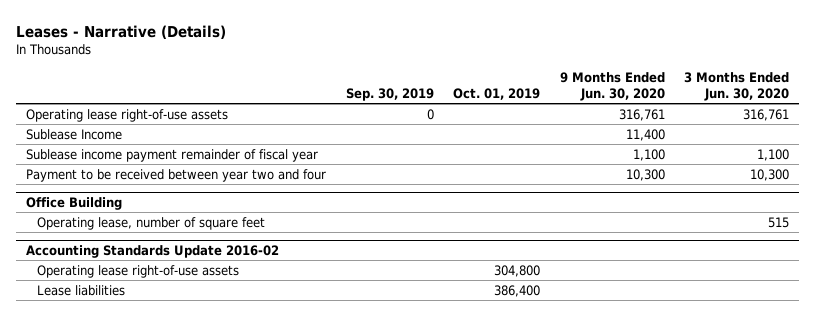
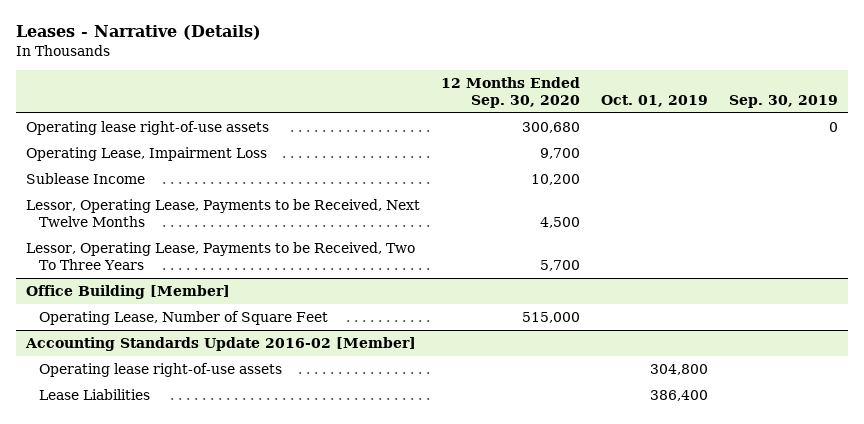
- | Sep. 30, 2019 | Oct. 01, 2019 | 9 Months Ended Jun. 30, 2020 | 3 Months Ended Jun. 30, 2020
+ | 12 Months Ended Sep. 30, 2020 | Oct. 01, 2019 | Sep. 30, 2019
+ Operating Lease, Impairment Loss | 9,700 | |
- Sublease income payment remainder of fiscal year | | | 1,100 | 1,100
- Payment to be received between year two and four | | | 10,300 | 10,300
- Office Building
- Operating lease, number of square feet | | | | 515
- Accounting Standards Update 2016-02
+ Lessor, Operating Lease, Payments to be Received, Next Twelve Months | 4,500 | |
+ Lessor, Operating Lease, Payments to be Received, Two To Three Years | 5,700 | |
+ Office Building [Member]
+ Operating Lease, Number of Square Feet | 515,000 | |
+ Accounting Standards Update 2016-02 [Member]
- Lease liabilities | | 386,400 | |
+ Lease Liabilities | | 386,400 |

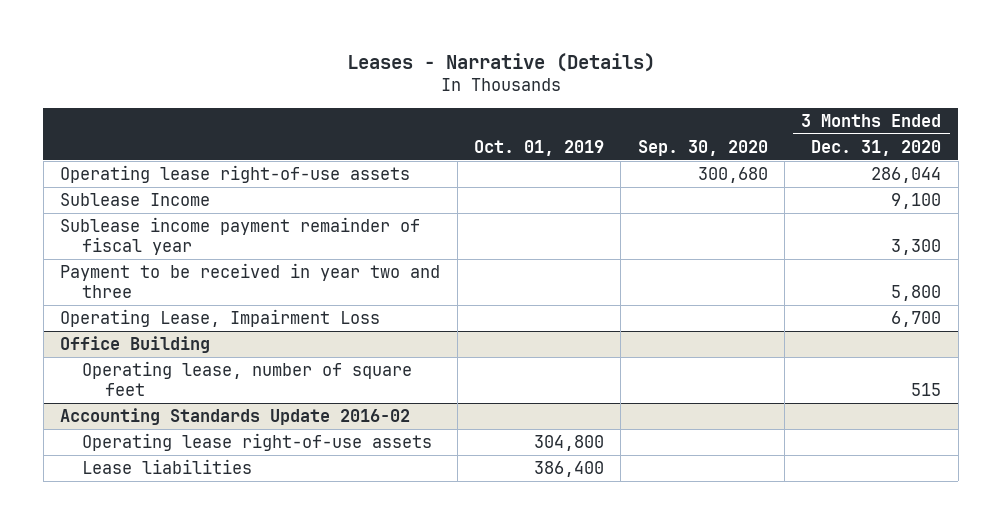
- | 12 Months Ended Sep. 30, 2020 | Oct. 01, 2019 | Sep. 30, 2019
+ | Oct. 01, 2019 | Sep. 30, 2020 | 3 Months Ended Dec. 31, 2020
- Lessor, Operating Lease, Payments to be Received, Next Twelve Months | 4,500 | |
- Lessor, Operating Lease, Payments to be Received, Two To Three Years | 5,700 | |
- Office Building [Member]
- Operating Lease, Number of Square Feet | 515,000 | |
- Accounting Standards Update 2016-02 [Member]
+ Sublease income payment remainder of fiscal year | | | 3,300
+ Payment to be received in year two and three | | | 5,800
moved down: Operating Lease, Impairment Loss | | | 6,700
+ Office Building
+ Operating lease, number of square feet | | | 515
+ Accounting Standards Update 2016-02
- Lease Liabilities | | 386,400 |
+ Lease liabilities | 386,400 | |

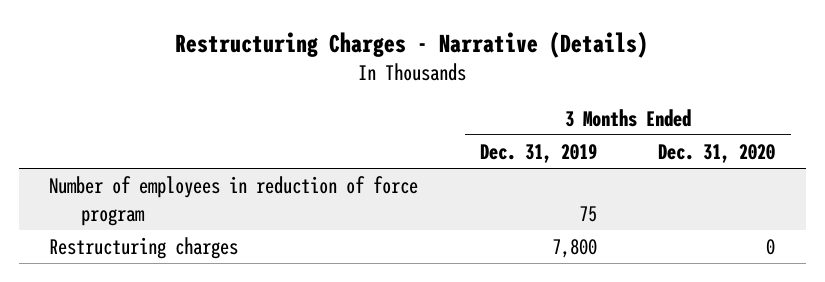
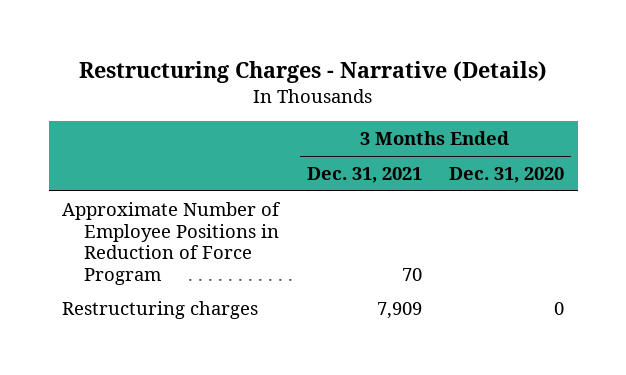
- | 3 Months Ended Dec. 31, 2019 | 3 Months Ended Dec. 31, 2020
+ | 3 Months Ended Dec. 31, 2021 | 3 Months Ended Dec. 31, 2020
- Number of employees in reduction of force program | 75 |
+ Approximate Number of Employee Positions in Reduction of Force Program | 70 |

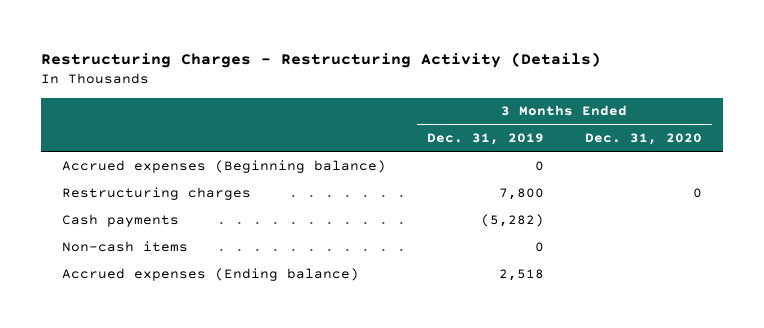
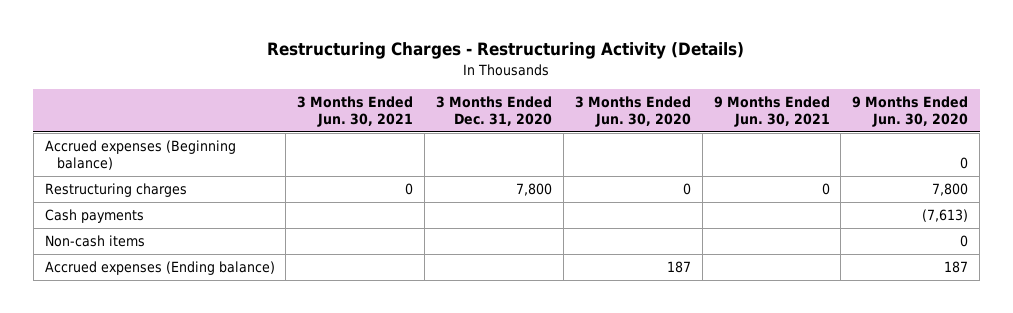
- | 3 Months Ended Dec. 31, 2019 | 3 Months Ended Dec. 31, 2020
+ | 3 Months Ended Jun. 30, 2021 | 3 Months Ended Dec. 31, 2020 | 3 Months Ended Jun. 30, 2020 | 9 Months Ended Jun. 30, 2021 | 9 Months Ended Jun. 30, 2020
- Restructuring charges | 7,800 | 0
+ Restructuring charges | 0 | 7,800 | 0 | 0 | 7,800

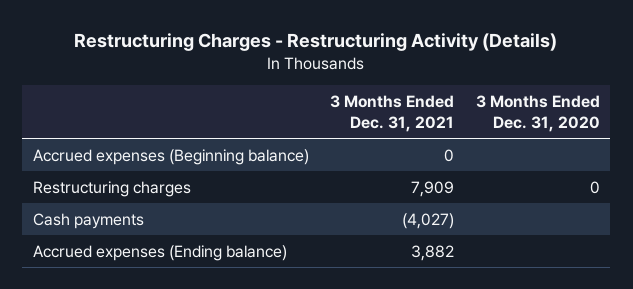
- | 3 Months Ended Jun. 30, 2021 | 3 Months Ended Dec. 31, 2020 | 3 Months Ended Jun. 30, 2020 | 9 Months Ended Jun. 30, 2021 | 9 Months Ended Jun. 30, 2020
+ | 3 Months Ended Dec. 31, 2021 | 3 Months Ended Dec. 31, 2020
- Restructuring charges | 0 | 7,800 | 0 | 0 | 7,800
+ Restructuring charges | 7,909 | 0
- Non-cash items | | | | | 0

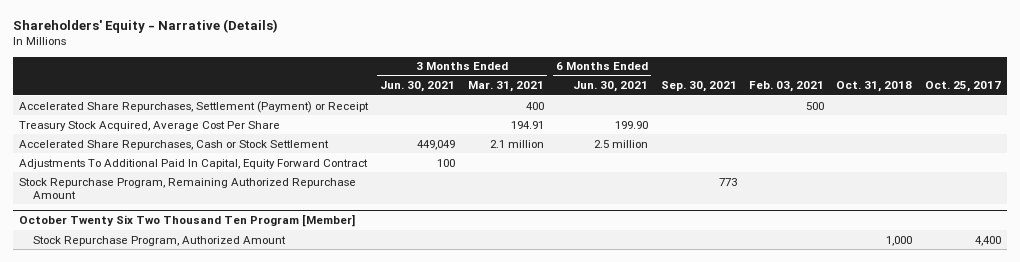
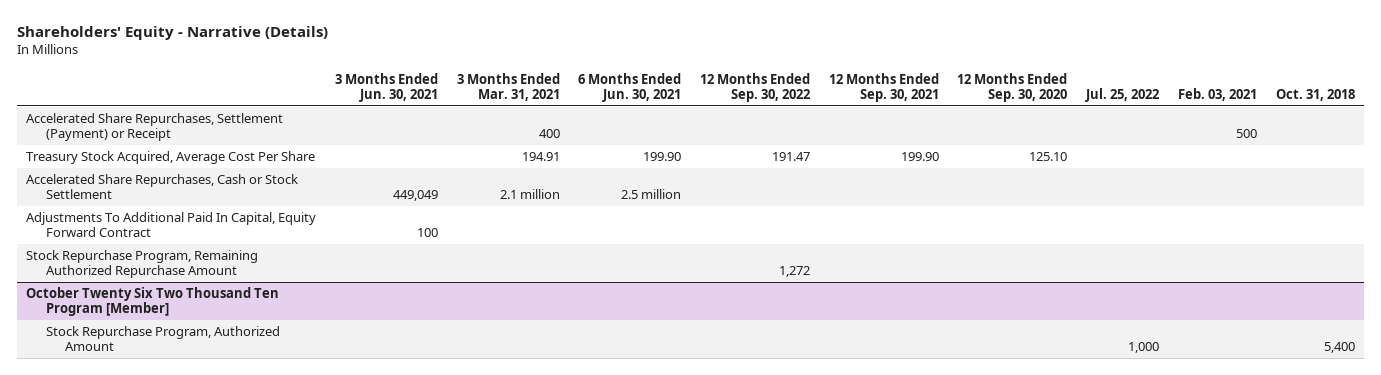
- | 3 Months Ended Jun. 30, 2021 | 3 Months Ended Mar. 31, 2021 | 6 Months Ended Jun. 30, 2021 | Sep. 30, 2021 | Feb. 03, 2021 | Oct. 31, 2018 | Oct. 25, 2017
+ | 3 Months Ended Jun. 30, 2021 | 3 Months Ended Mar. 31, 2021 | 6 Months Ended Jun. 30, 2021 | 12 Months Ended Sep. 30, 2022 | 12 Months Ended Sep. 30, 2021 | 12 Months Ended Sep. 30, 2020 | Jul. 25, 2022 | Feb. 03, 2021 | Oct. 31, 2018
@ October Twenty Six Two Thousand Ten Program [Member]
- Stock Repurchase Program, Authorized Amount | | | | | | 1,000 | 4,400
+ Stock Repurchase Program, Authorized Amount | | | | | | | 1,000 | | 5,400

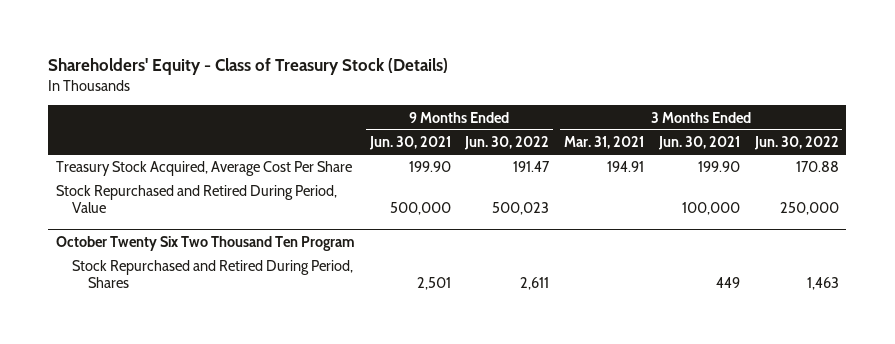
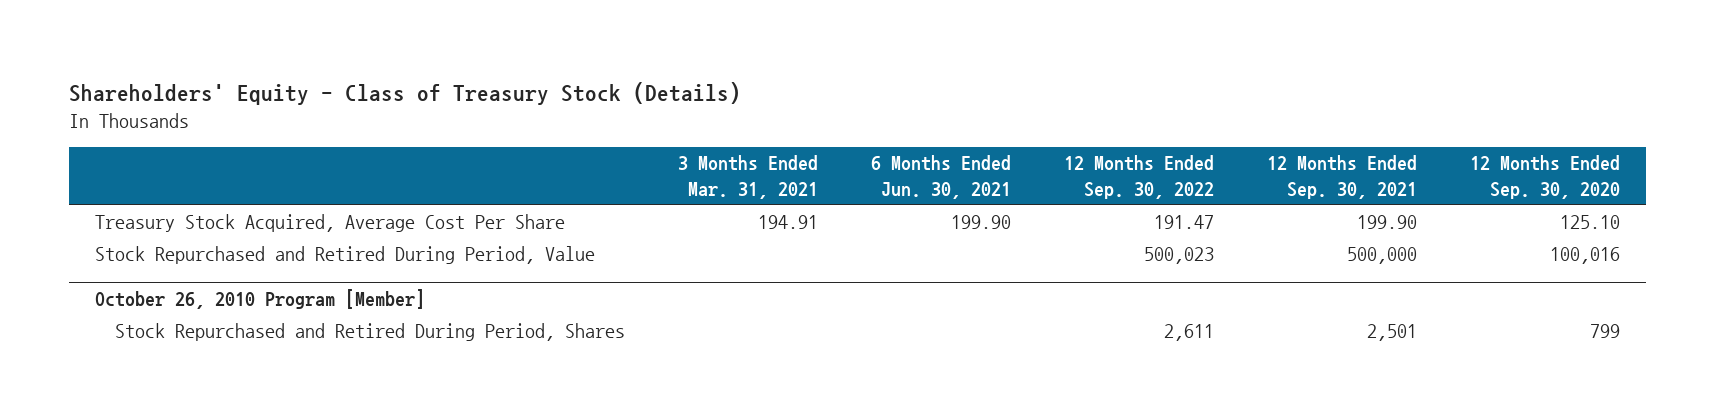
- | 9 Months Ended Jun. 30, 2021 | 9 Months Ended Jun. 30, 2022 | 3 Months Ended Mar. 31, 2021 | 3 Months Ended Jun. 30, 2021 | 3 Months Ended Jun. 30, 2022
+ | 3 Months Ended Mar. 31, 2021 | 6 Months Ended Jun. 30, 2021 | 12 Months Ended Sep. 30, 2022 | 12 Months Ended Sep. 30, 2021 | 12 Months Ended Sep. 30, 2020
- October Twenty Six Two Thousand Ten Program
+ October 26, 2010 Program [Member]

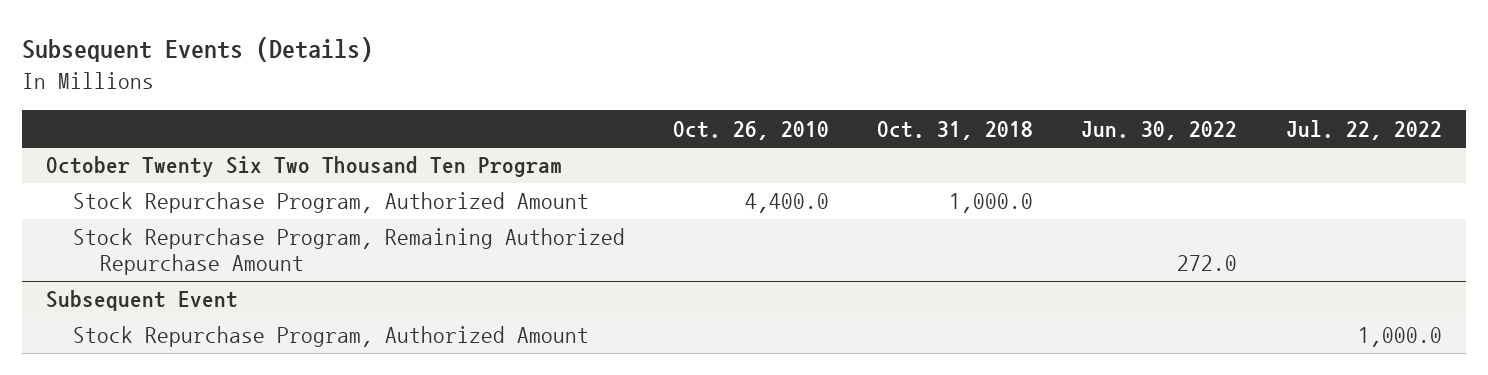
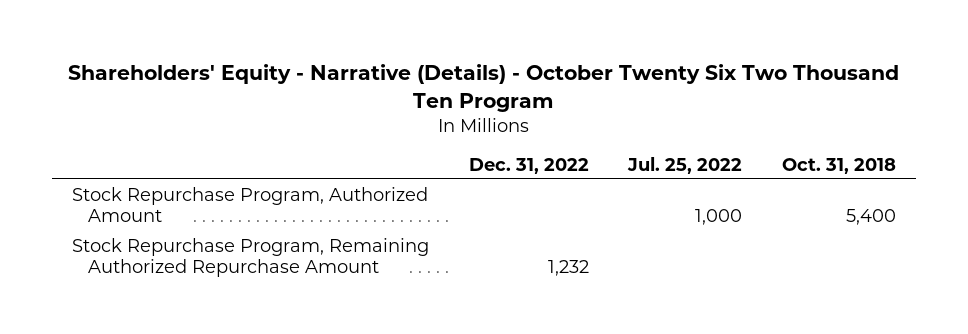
- Subsequent Events (Details)
+ Shareholders' Equity - Narrative (Details) - October Twenty Six Two Thousand Ten Program
- | Oct. 26, 2010 | Oct. 31, 2018 | Jun. 30, 2022 | Jul. 22, 2022
+ | Dec. 31, 2022 | Jul. 25, 2022 | Oct. 31, 2018
- October Twenty Six Two Thousand Ten Program
- Stock Repurchase Program, Authorized Amount | 4,400.0 | 1,000.0 | |
- Stock Repurchase Program, Remaining Authorized Repurchase Amount | | | 272.0 |
- Subsequent Event
- Stock Repurchase Program, Authorized Amount | | | | 1,000.0
+ Stock Repurchase Program, Authorized Amount | | 1,000 | 5,400
+ Stock Repurchase Program, Remaining Authorized Repurchase Amount | 1,232 | |

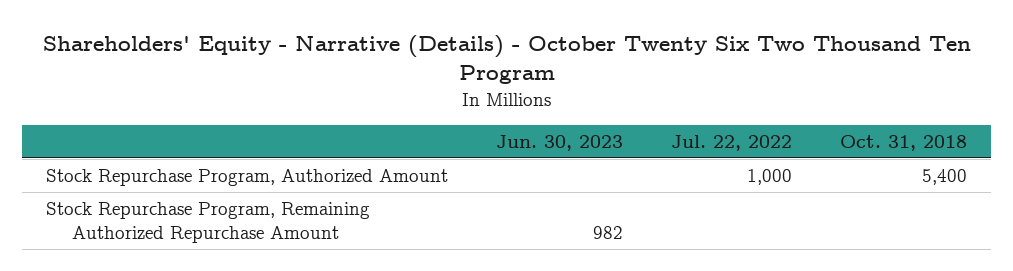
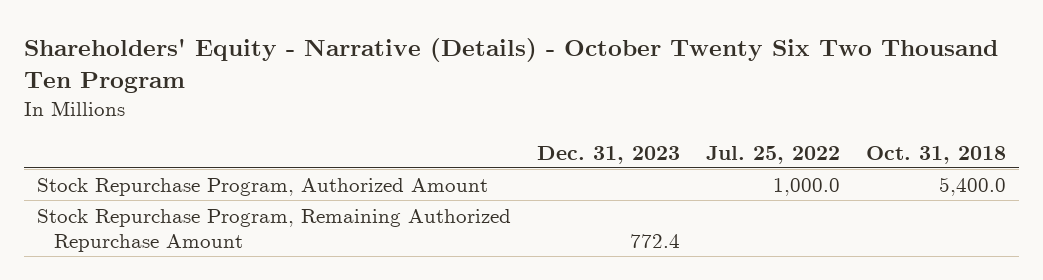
- | Jun. 30, 2023 | Jul. 22, 2022 | Oct. 31, 2018
+ | Dec. 31, 2023 | Jul. 25, 2022 | Oct. 31, 2018
- Stock Repurchase Program, Authorized Amount | | 1,000 | 5,400
+ Stock Repurchase Program, Authorized Amount | | 1,000.0 | 5,400.0

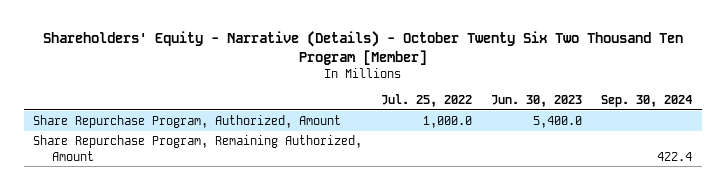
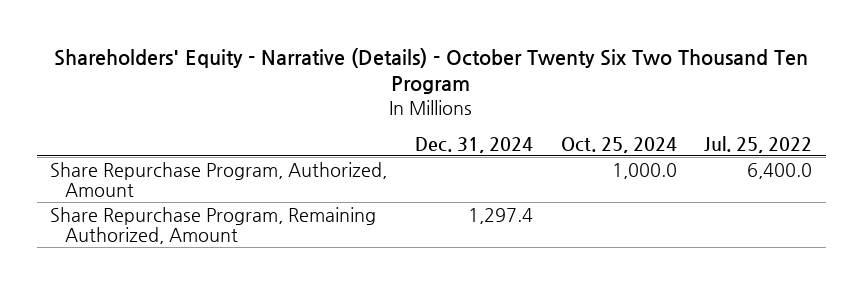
- Shareholders' Equity - Narrative (Details) - October Twenty Six Two Thousand Ten Program [Member]
+ Shareholders' Equity - Narrative (Details) - October Twenty Six Two Thousand Ten Program
- | Jul. 25, 2022 | Jun. 30, 2023 | Sep. 30, 2024
+ | Dec. 31, 2024 | Oct. 25, 2024 | Jul. 25, 2022
- Share Repurchase Program, Authorized, Amount | 1,000.0 | 5,400.0 |
+ Share Repurchase Program, Authorized, Amount | | 1,000.0 | 6,400.0

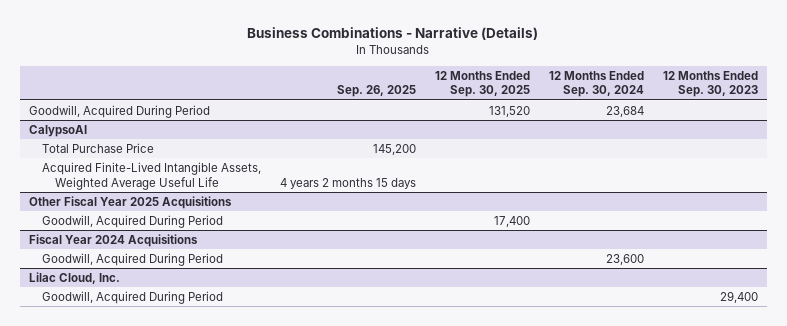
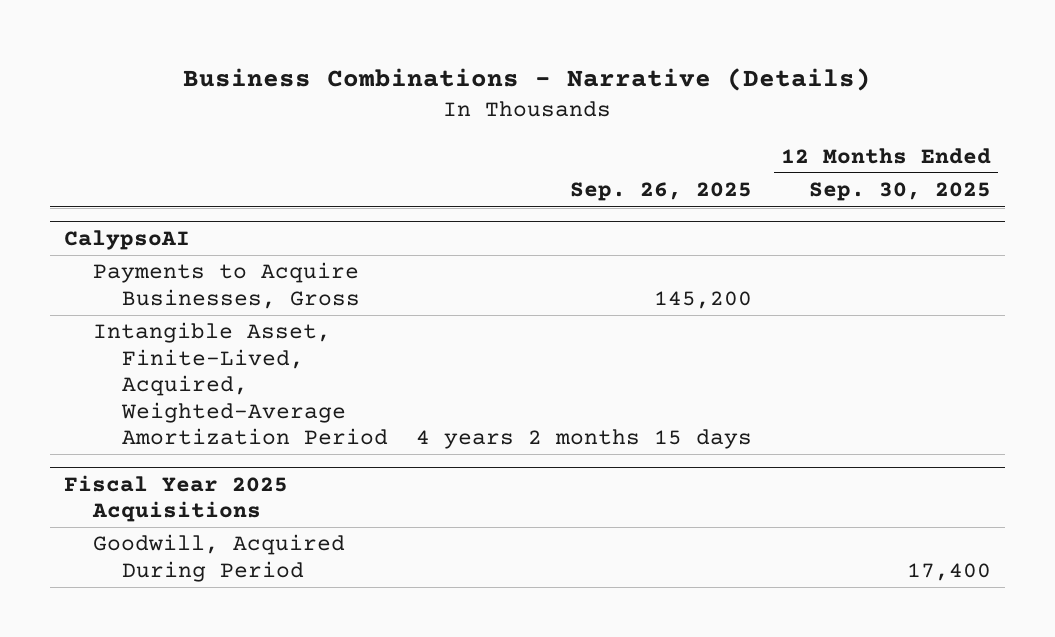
- | Sep. 26, 2025 | 12 Months Ended Sep. 30, 2025 | 12 Months Ended Sep. 30, 2024 | 12 Months Ended Sep. 30, 2023
+ | Sep. 26, 2025 | 12 Months Ended Sep. 30, 2025
- Goodwill, Acquired During Period | | 131,520 | 23,684 |
@ CalypsoAI
- Total Purchase Price | 145,200 | | |
- Acquired Finite-Lived Intangible Assets, Weighted Average Useful Life | 4 years 2 months 15 days | | |
- Other Fiscal Year 2025 Acquisitions
@ CalypsoAI
+ Payments to Acquire Businesses, Gross | 145,200 |
+ Intangible Asset, Finite-Lived, Acquired, Weighted-Average Amortization Period | 4 years 2 months 15 days |
+ Fiscal Year 2025 Acquisitions
- Fiscal Year 2024 Acquisitions
- Goodwill, Acquired During Period | | | 23,600 |
- Lilac Cloud, Inc.
- Goodwill, Acquired During Period | | | | 29,400

